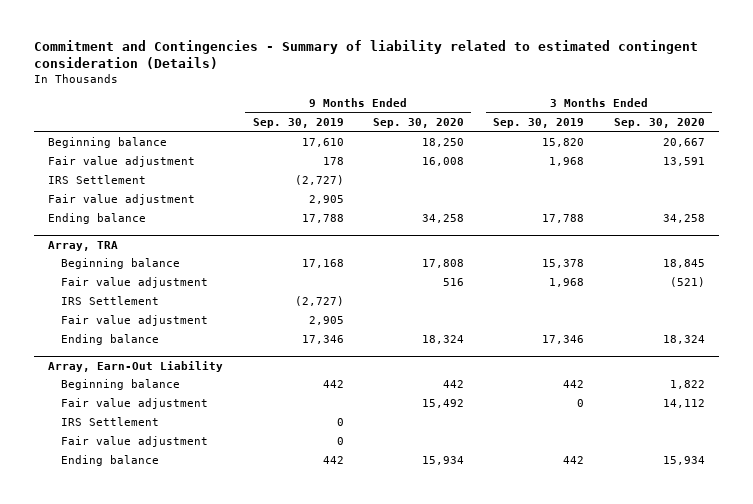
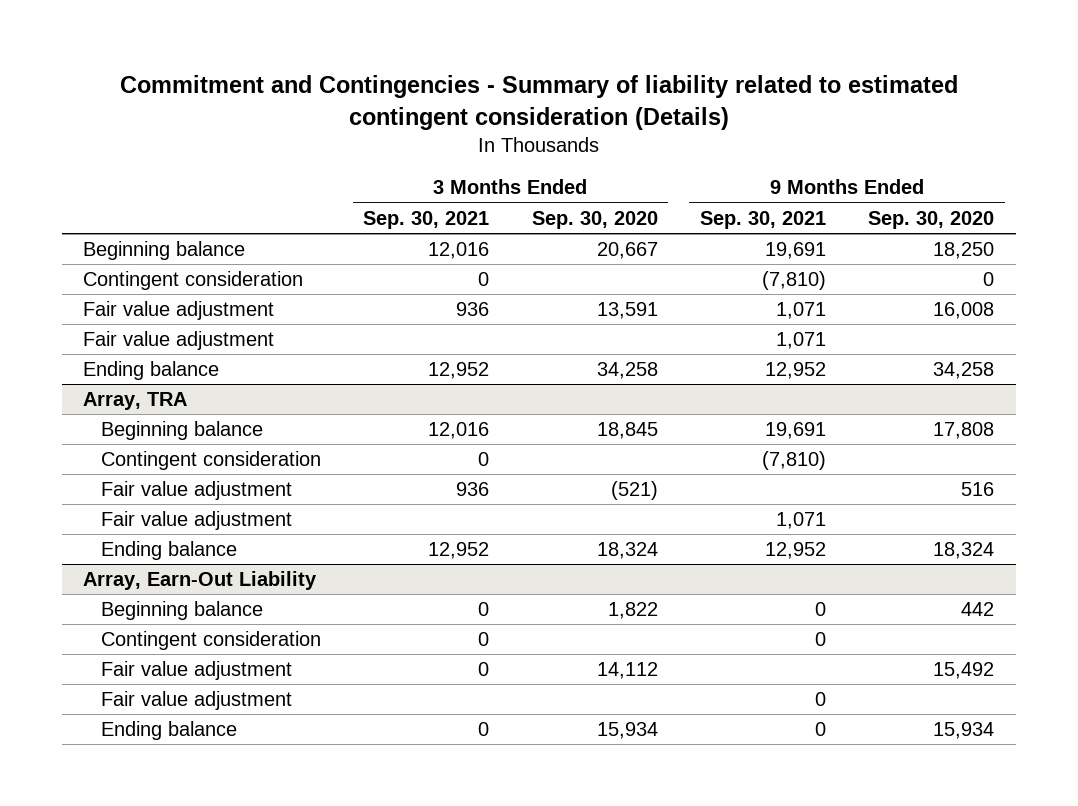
- | 9 Months Ended Sep. 30, 2019 | 9 Months Ended Sep. 30, 2020 | 3 Months Ended Sep. 30, 2019 | 3 Months Ended Sep. 30, 2020
+ | 3 Months Ended Sep. 30, 2021 | 3 Months Ended Sep. 30, 2020 | 9 Months Ended Sep. 30, 2021 | 9 Months Ended Sep. 30, 2020
+ Contingent consideration | 0 | | (7,810) | 0
- IRS Settlement | (2,727) | | |
@ Array, TRA
+ Contingent consideration | 0 | | (7,810) |
- IRS Settlement | (2,727) | | |
@ Array, Earn-Out Liability
+ Contingent consideration | 0 | | 0 |
- IRS Settlement | 0 | | |

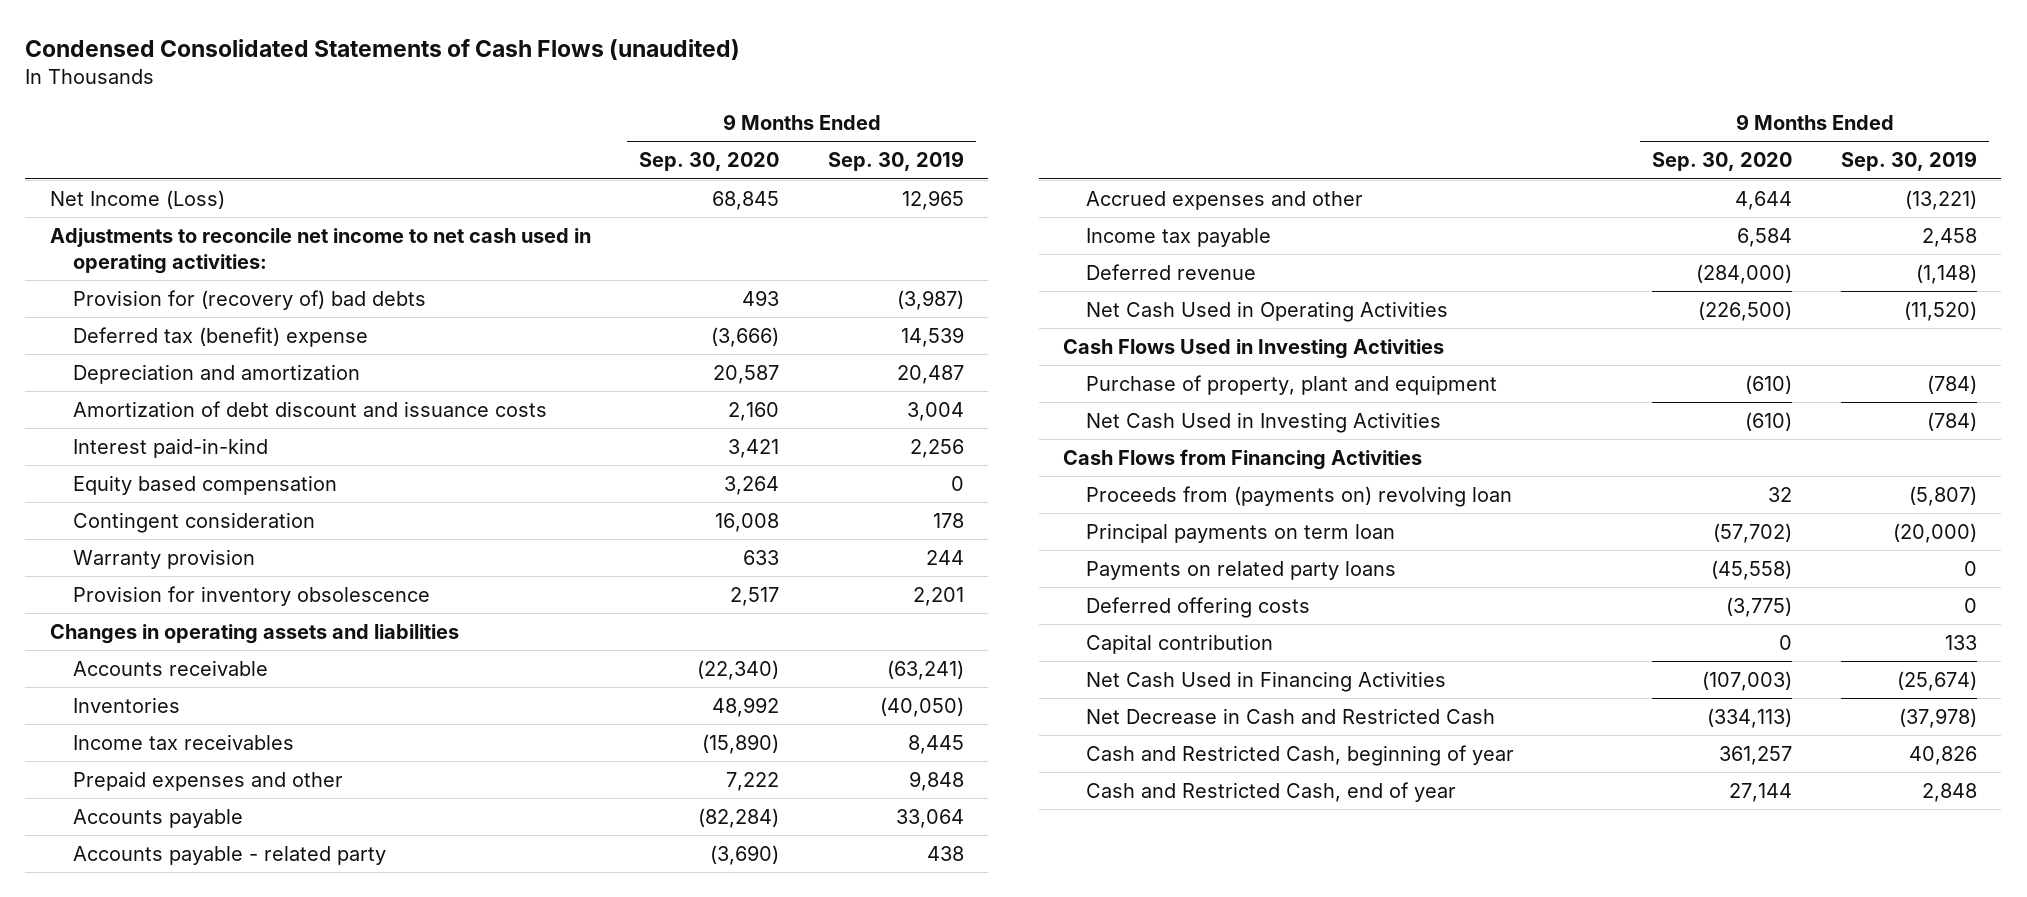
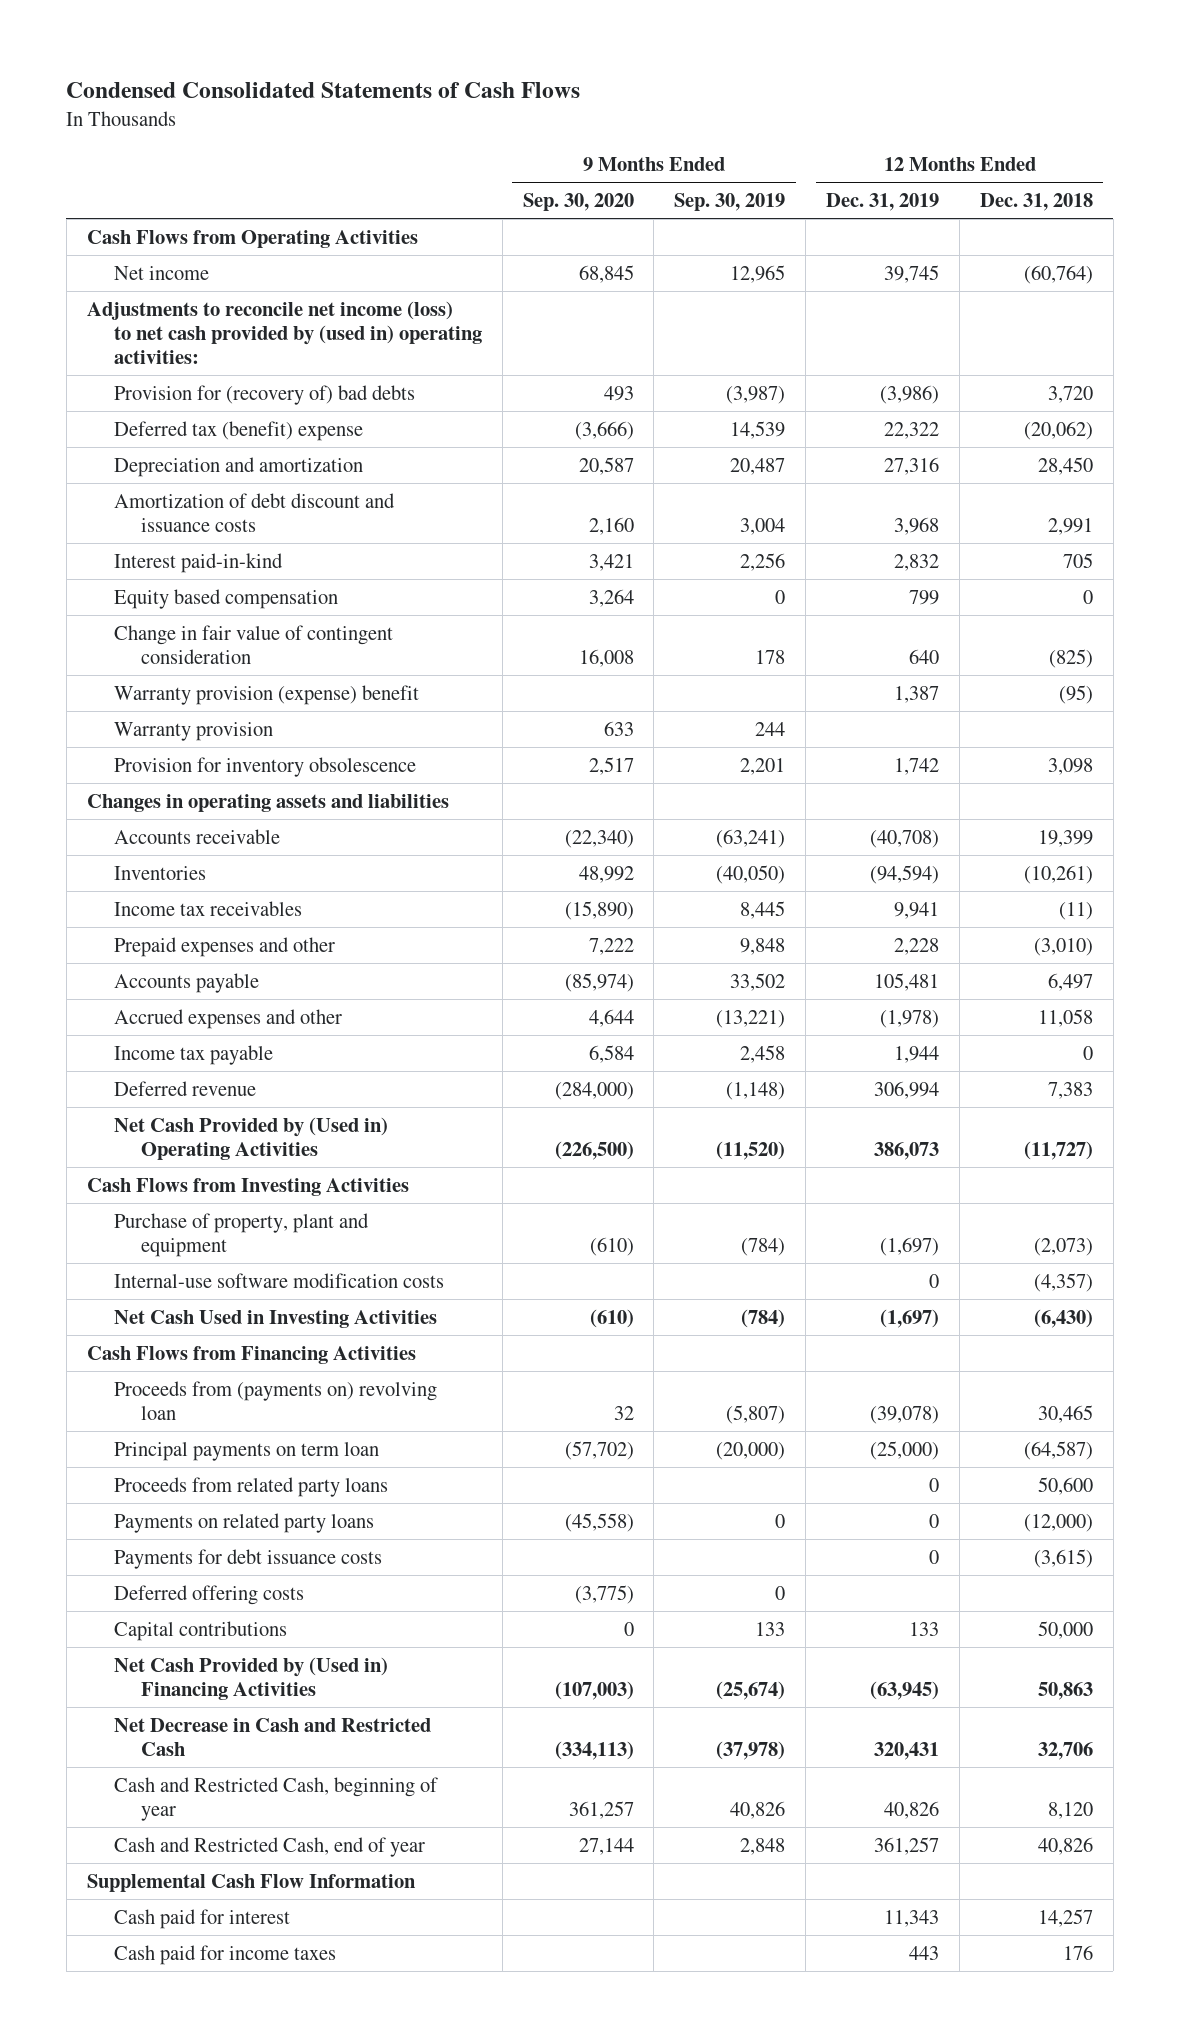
- Condensed Consolidated Statements of Cash Flows (unaudited)
+ Condensed Consolidated Statements of Cash Flows
- | 9 Months Ended Sep. 30, 2020 | 9 Months Ended Sep. 30, 2019
+ | 9 Months Ended Sep. 30, 2020 | 9 Months Ended Sep. 30, 2019 | 12 Months Ended Dec. 31, 2019 | 12 Months Ended Dec. 31, 2018
- Net Income (Loss) | 68,845 | 12,965
- Adjustments to reconcile net income to net cash used in operating activities:
+ Cash Flows from Operating Activities
+ Net income | 68,845 | 12,965 | 39,745 | (60,764)
+ Adjustments to reconcile net income (loss) to net cash provided by (used in) operating activities:
- Contingent consideration | 16,008 | 178
+ Change in fair value of contingent consideration | 16,008 | 178 | 640 | (825)
+ Warranty provision (expense) benefit | | | 1,387 | (95)
- Accounts payable | (82,284) | 33,064
- Accounts payable - related party | (3,690) | 438
+ Accounts payable | (85,974) | 33,502 | 105,481 | 6,497
- Net Cash Used in Operating Activities | (226,500) | (11,520)
- Cash Flows Used in Investing Activities
+ Net Cash Provided by (Used in) Operating Activities | (226,500) | (11,520) | 386,073 | (11,727)
+ Cash Flows from Investing Activities
+ Internal-use software modification costs | | | 0 | (4,357)
+ Proceeds from related party loans | | | 0 | 50,600
+ Payments for debt issuance costs | | | 0 | (3,615)
- Capital contribution | 0 | 133
- Net Cash Used in Financing Activities | (107,003) | (25,674)
+ Capital contributions | 0 | 133 | 133 | 50,000
+ Net Cash Provided by (Used in) Financing Activities | (107,003) | (25,674) | (63,945) | 50,863
+ Supplemental Cash Flow Information
+ Cash paid for interest | | | 11,343 | 14,257
+ Cash paid for income taxes | | | 443 | 176

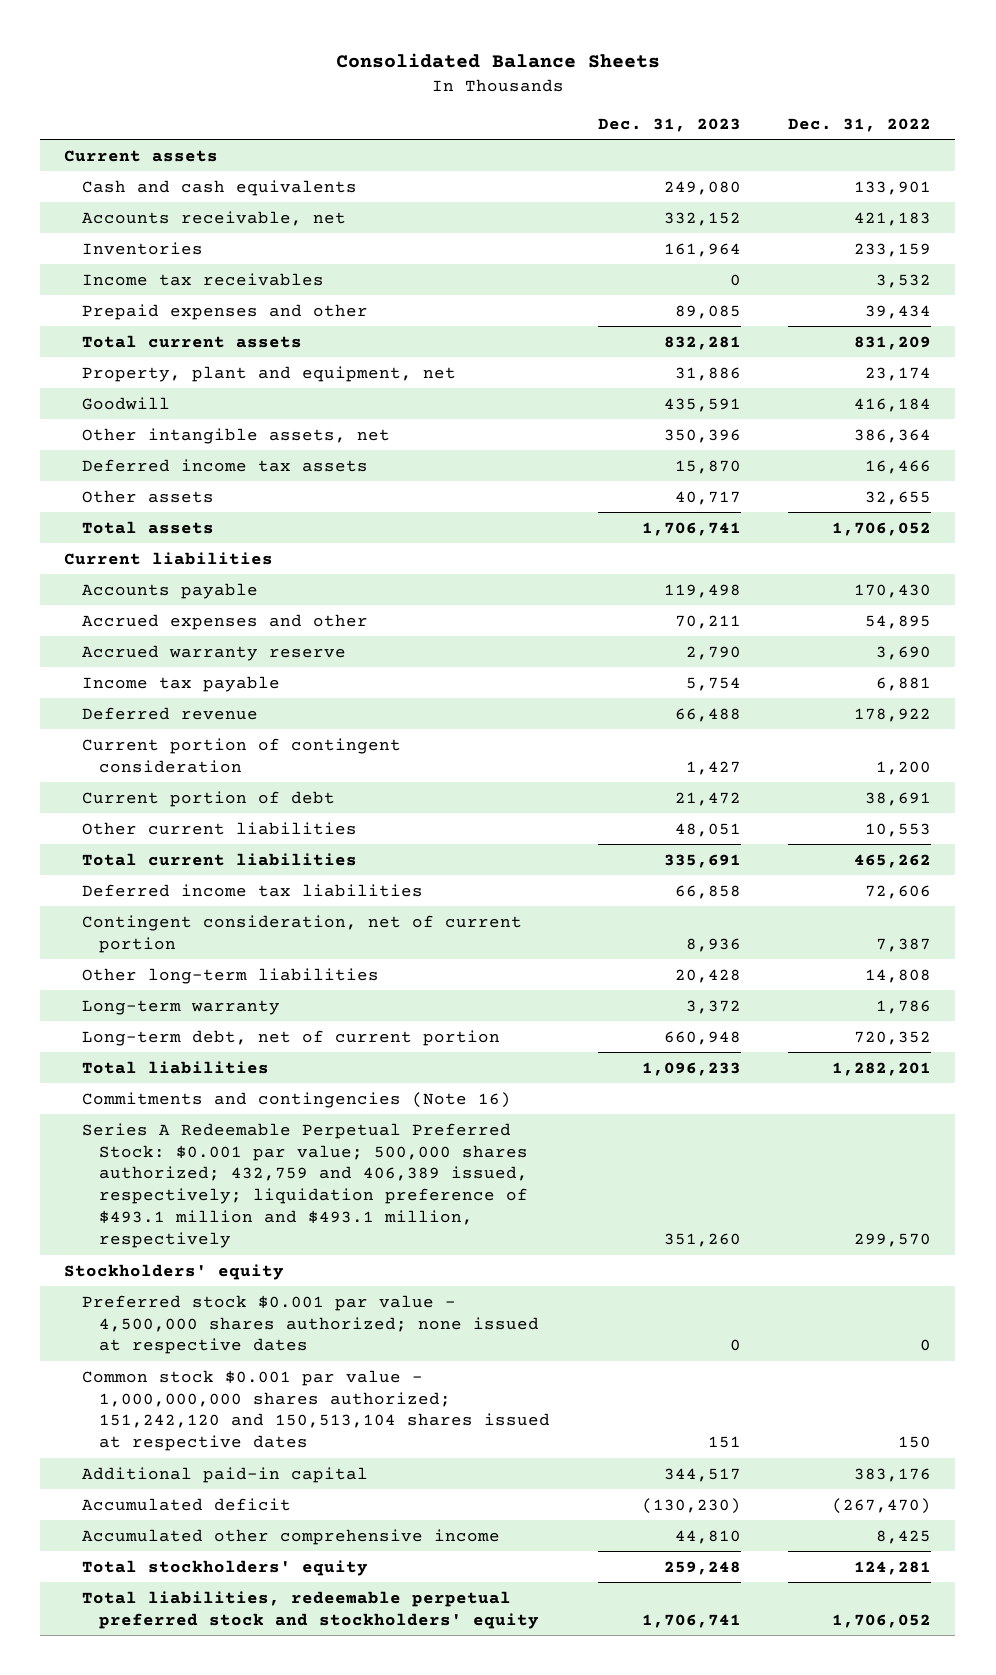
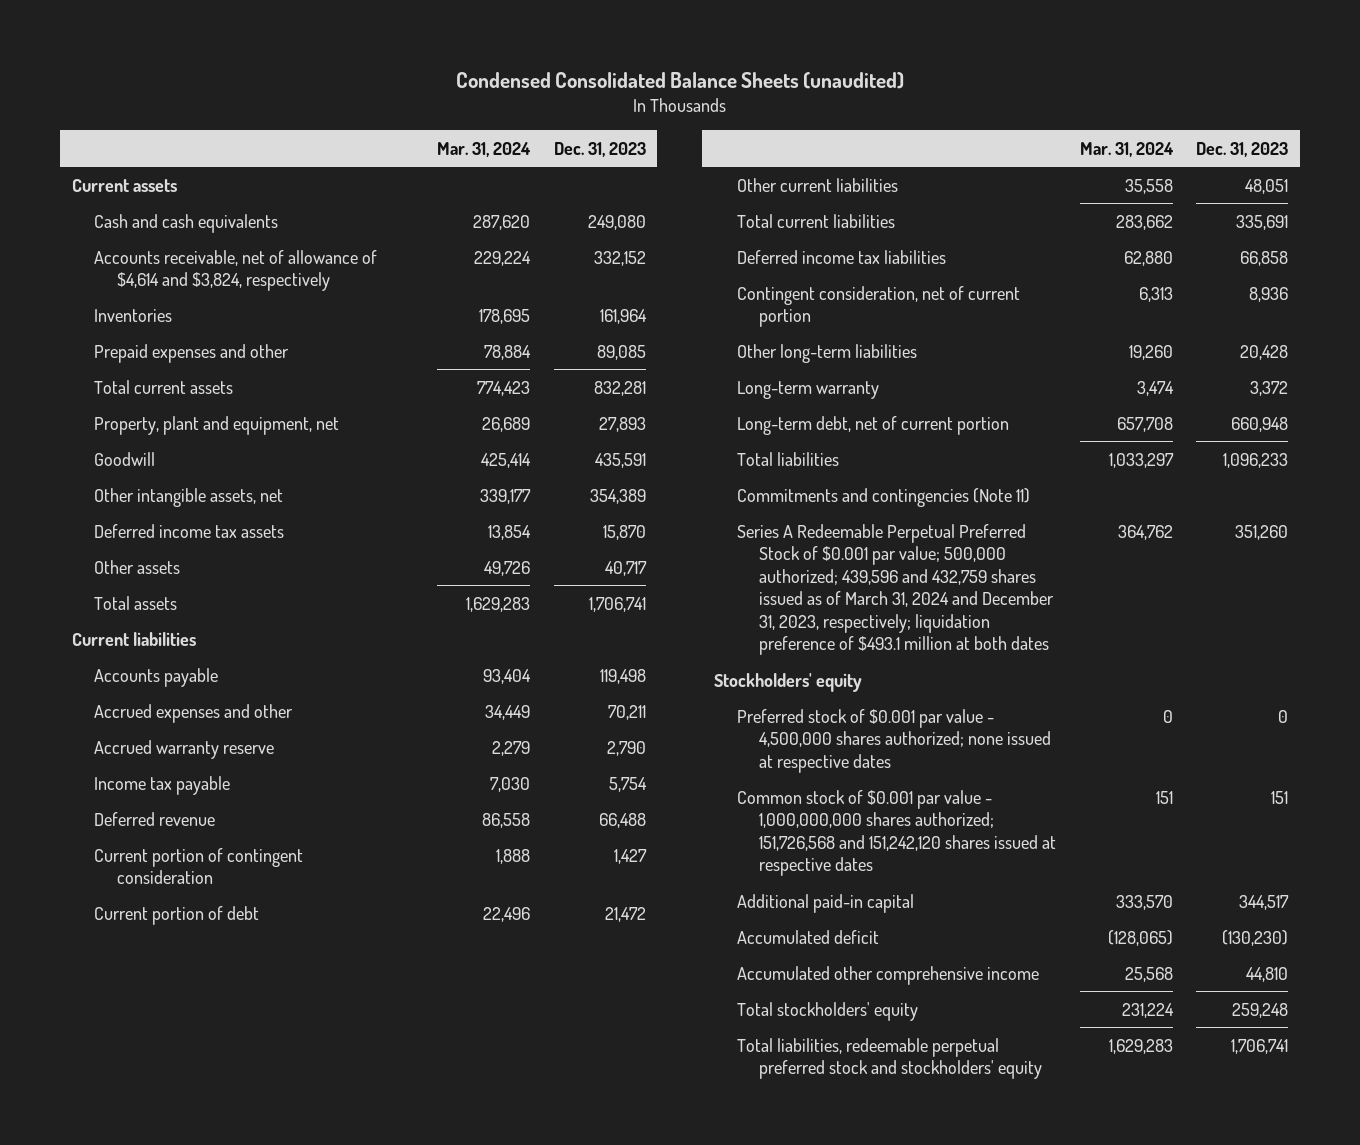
- Consolidated Balance Sheets
+ Condensed Consolidated Balance Sheets (unaudited)
- | Dec. 31, 2023 | Dec. 31, 2022
+ | Mar. 31, 2024 | Dec. 31, 2023
- Accounts receivable, net | 332,152 | 421,183
+ Accounts receivable, net of allowance of $4,614 and $3,824, respectively | 229,224 | 332,152
- Income tax receivables | 0 | 3,532
- Property, plant and equipment, net | 31,886 | 23,174
+ Property, plant and equipment, net | 26,689 | 27,893
- Other intangible assets, net | 350,396 | 386,364
+ Other intangible assets, net | 339,177 | 354,389
- Commitments and contingencies (Note 16)
- Series A Redeemable Perpetual Preferred Stock: $0.001 par value; 500,000 shares authorized; 432,759 and 406,389 issued, respectively; liquidation preference of $493.1 million and $493.1 million, respectively | 351,260 | 299,570
+ Commitments and contingencies (Note 11)
+ Series A Redeemable Perpetual Preferred Stock of $0.001 par value; 500,000 authorized; 439,596 and 432,759 shares issued as of March 31, 2024 and December 31, 2023, respectively; liquidation preference of $493.1 million at both dates | 364,762 | 351,260
- Preferred stock $0.001 par value - 4,500,000 shares authorized; none issued at respective dates | 0 | 0
- Common stock $0.001 par value - 1,000,000,000 shares authorized; 151,242,120 and 150,513,104 shares issued at respective dates | 151 | 150
+ Preferred stock of $0.001 par value - 4,500,000 shares authorized; none issued at respective dates | 0 | 0
+ Common stock of $0.001 par value - 1,000,000,000 shares authorized; 151,726,568 and 151,242,120 shares issued at respective dates | 151 | 151

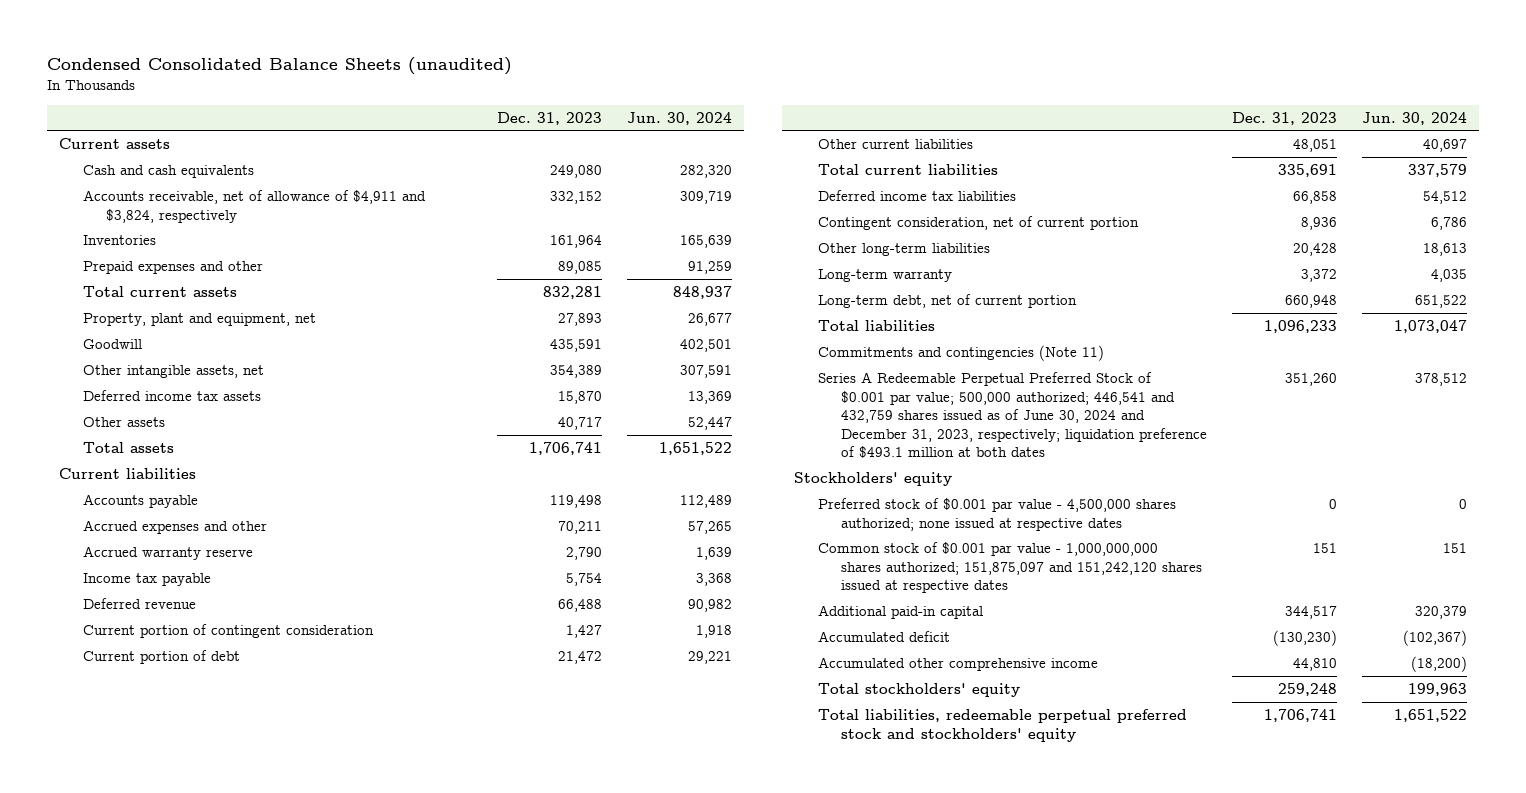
- | Mar. 31, 2024 | Dec. 31, 2023
+ | Dec. 31, 2023 | Jun. 30, 2024
- Accounts receivable, net of allowance of $4,614 and $3,824, respectively | 229,224 | 332,152
+ Accounts receivable, net of allowance of $4,911 and $3,824, respectively | 332,152 | 309,719
- Series A Redeemable Perpetual Preferred Stock of $0.001 par value; 500,000 authorized; 439,596 and 432,759 shares issued as of March 31, 2024 and December 31, 2023, respectively; liquidation preference of $493.1 million at both dates | 364,762 | 351,260
+ Series A Redeemable Perpetual Preferred Stock of $0.001 par value; 500,000 authorized; 446,541 and 432,759 shares issued as of June 30, 2024 and December 31, 2023, respectively; liquidation preference of $493.1 million at both dates | 351,260 | 378,512
- Common stock of $0.001 par value - 1,000,000,000 shares authorized; 151,726,568 and 151,242,120 shares issued at respective dates | 151 | 151
+ Common stock of $0.001 par value - 1,000,000,000 shares authorized; 151,875,097 and 151,242,120 shares issued at respective dates | 151 | 151

